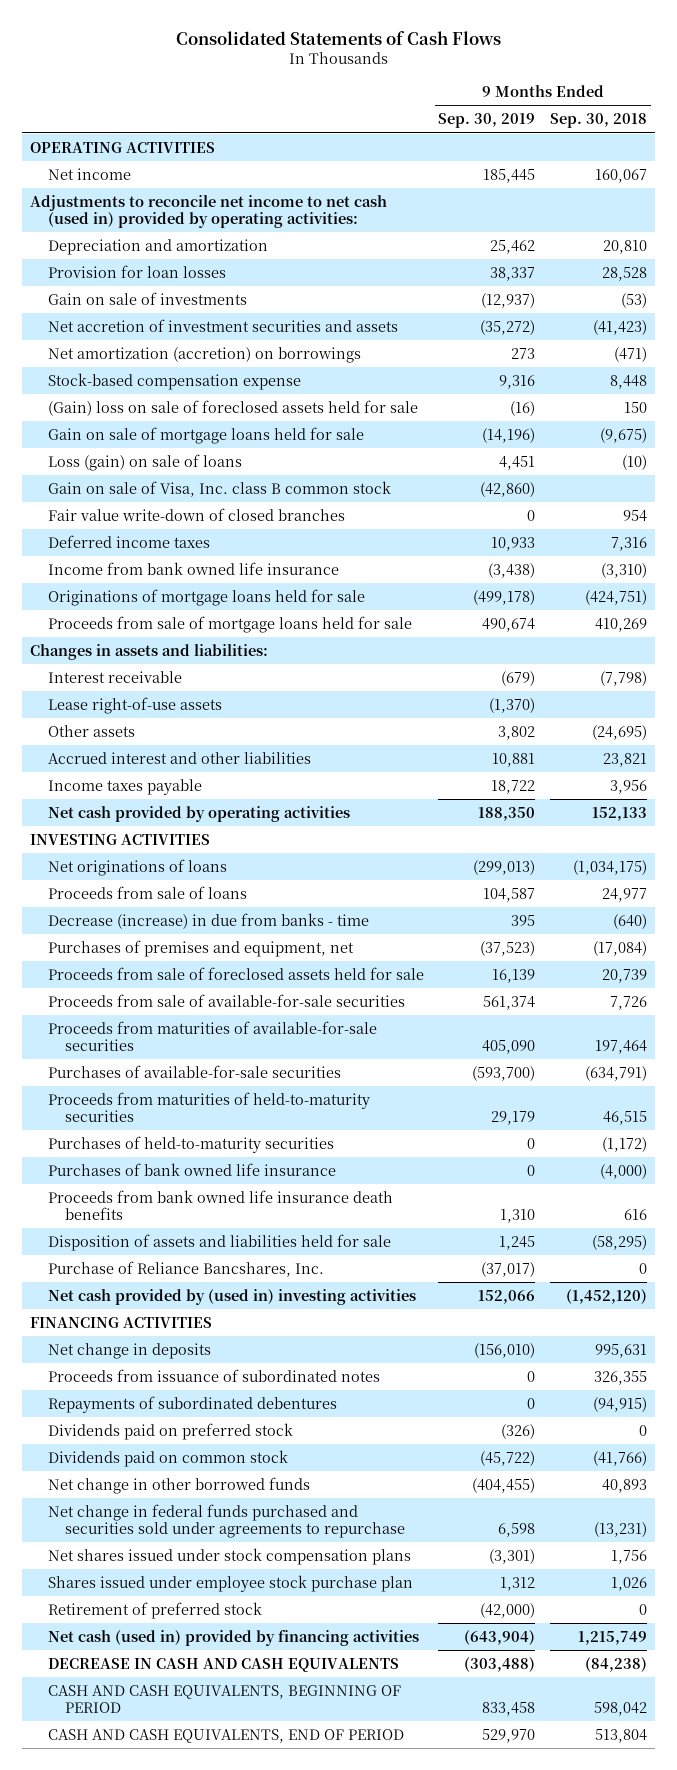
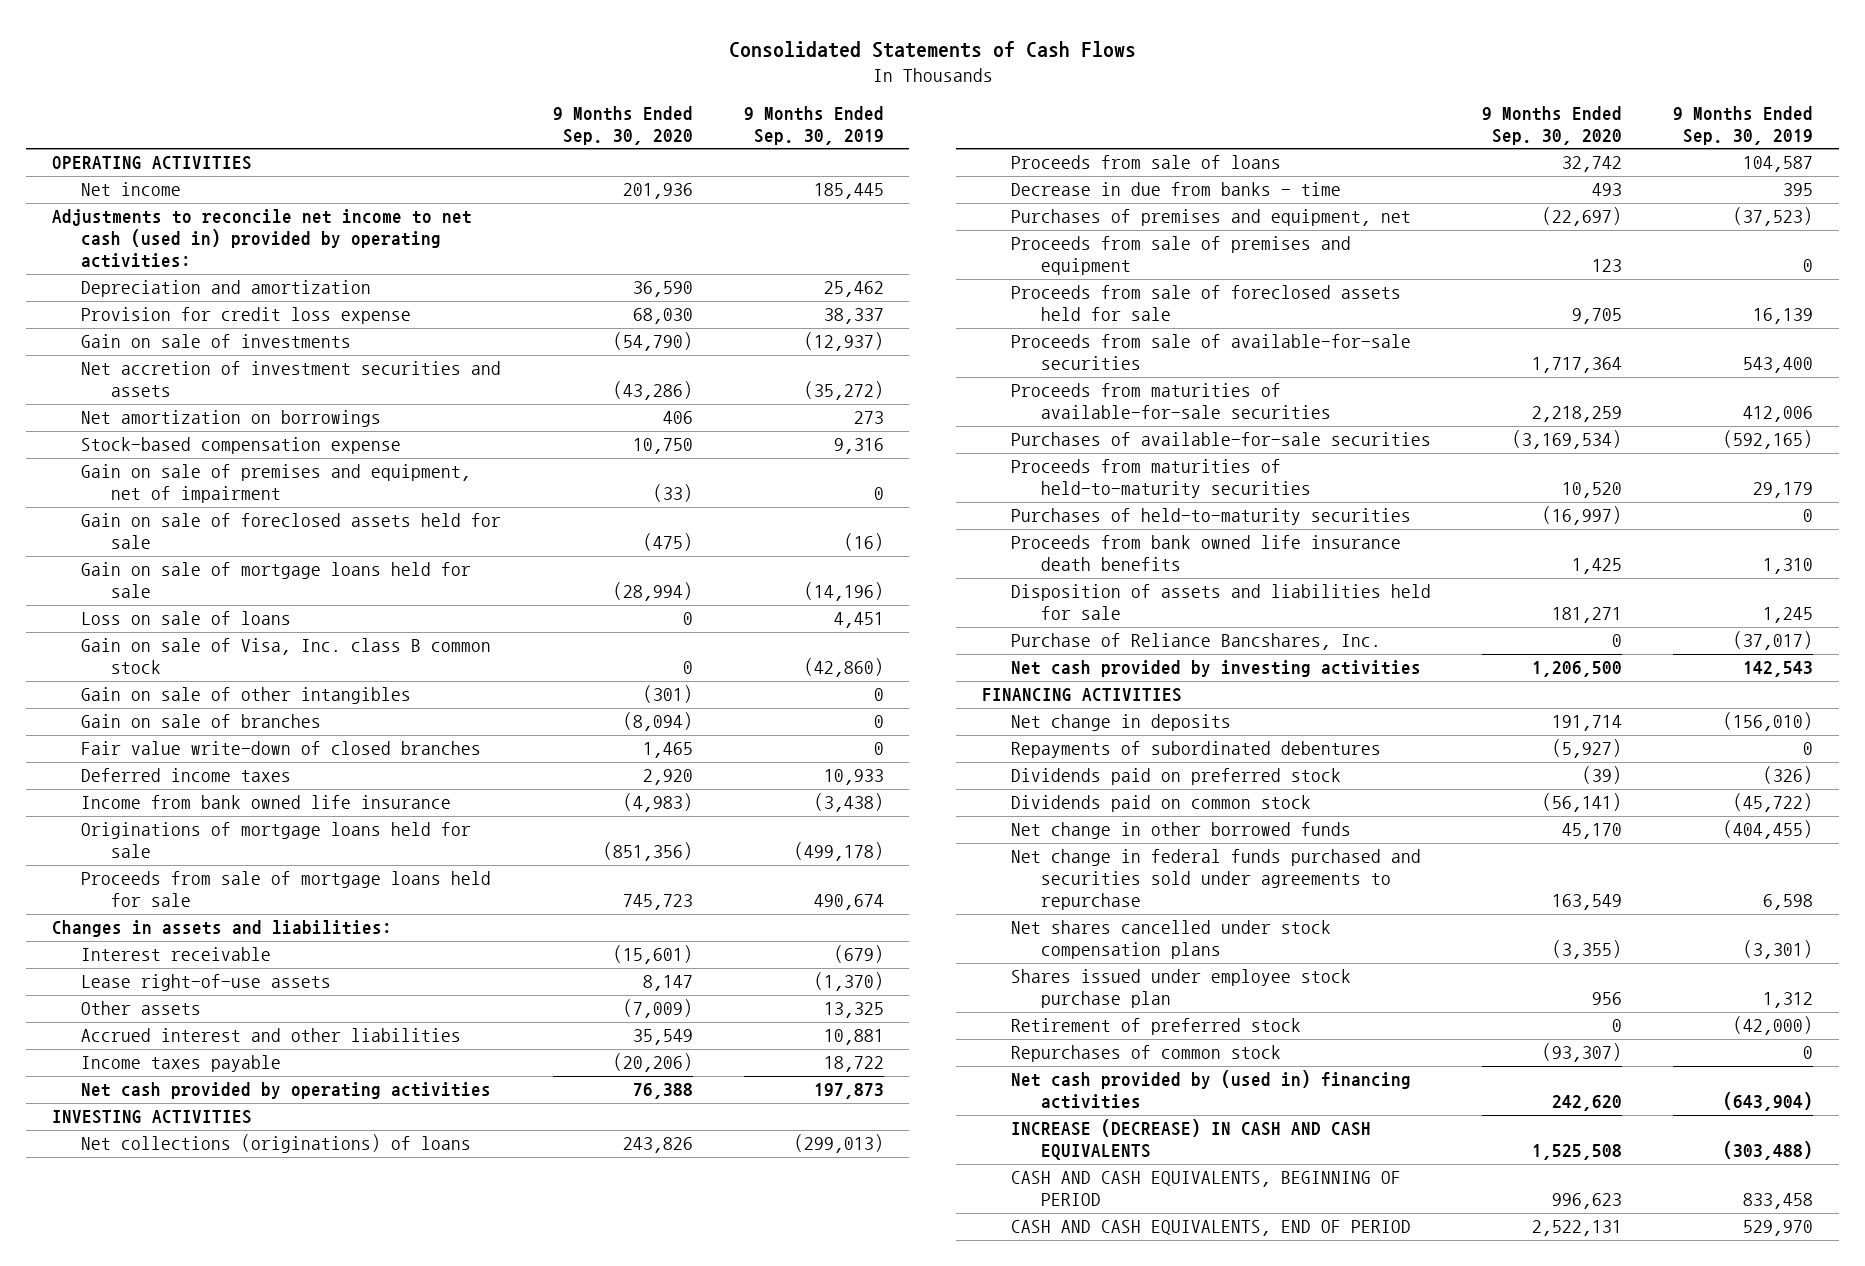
- | 9 Months Ended Sep. 30, 2019 | 9 Months Ended Sep. 30, 2018
+ | 9 Months Ended Sep. 30, 2020 | 9 Months Ended Sep. 30, 2019
- Provision for loan losses | 38,337 | 28,528
+ Provision for credit loss expense | 68,030 | 38,337
- Net amortization (accretion) on borrowings | 273 | (471)
+ Net amortization on borrowings | 406 | 273
- (Gain) loss on sale of foreclosed assets held for sale | (16) | 150
+ Gain on sale of premises and equipment, net of impairment | (33) | 0
+ Gain on sale of foreclosed assets held for sale | (475) | (16)
- Loss (gain) on sale of loans | 4,451 | (10)
+ Loss on sale of loans | 0 | 4,451
+ Gain on sale of other intangibles | (301) | 0
+ Gain on sale of branches | (8,094) | 0
- Other assets | 3,802 | (24,695)
+ Other assets | (7,009) | 13,325
- Net cash provided by operating activities | 188,350 | 152,133
+ Net cash provided by operating activities | 76,388 | 197,873
- Net originations of loans | (299,013) | (1,034,175)
+ Net collections (originations) of loans | 243,826 | (299,013)
- Decrease (increase) in due from banks - time | 395 | (640)
+ Decrease in due from banks - time | 493 | 395
+ Proceeds from sale of premises and equipment | 123 | 0
- Proceeds from sale of available-for-sale securities | 561,374 | 7,726
- Proceeds from maturities of available-for-sale securities | 405,090 | 197,464
- Purchases of available-for-sale securities | (593,700) | (634,791)
+ Proceeds from sale of available-for-sale securities | 1,717,364 | 543,400
+ Proceeds from maturities of available-for-sale securities | 2,218,259 | 412,006
+ Purchases of available-for-sale securities | (3,169,534) | (592,165)
- Purchases of bank owned life insurance | 0 | (4,000)
- Net cash provided by (used in) investing activities | 152,066 | (1,452,120)
+ Net cash provided by investing activities | 1,206,500 | 142,543
- Proceeds from issuance of subordinated notes | 0 | 326,355
- Net shares issued under stock compensation plans | (3,301) | 1,756
+ Net shares cancelled under stock compensation plans | (3,355) | (3,301)
- Net cash (used in) provided by financing activities | (643,904) | 1,215,749
- DECREASE IN CASH AND CASH EQUIVALENTS | (303,488) | (84,238)
+ Repurchases of common stock | (93,307) | 0
+ Net cash provided by (used in) financing activities | 242,620 | (643,904)
+ INCREASE (DECREASE) IN CASH AND CASH EQUIVALENTS | 1,525,508 | (303,488)

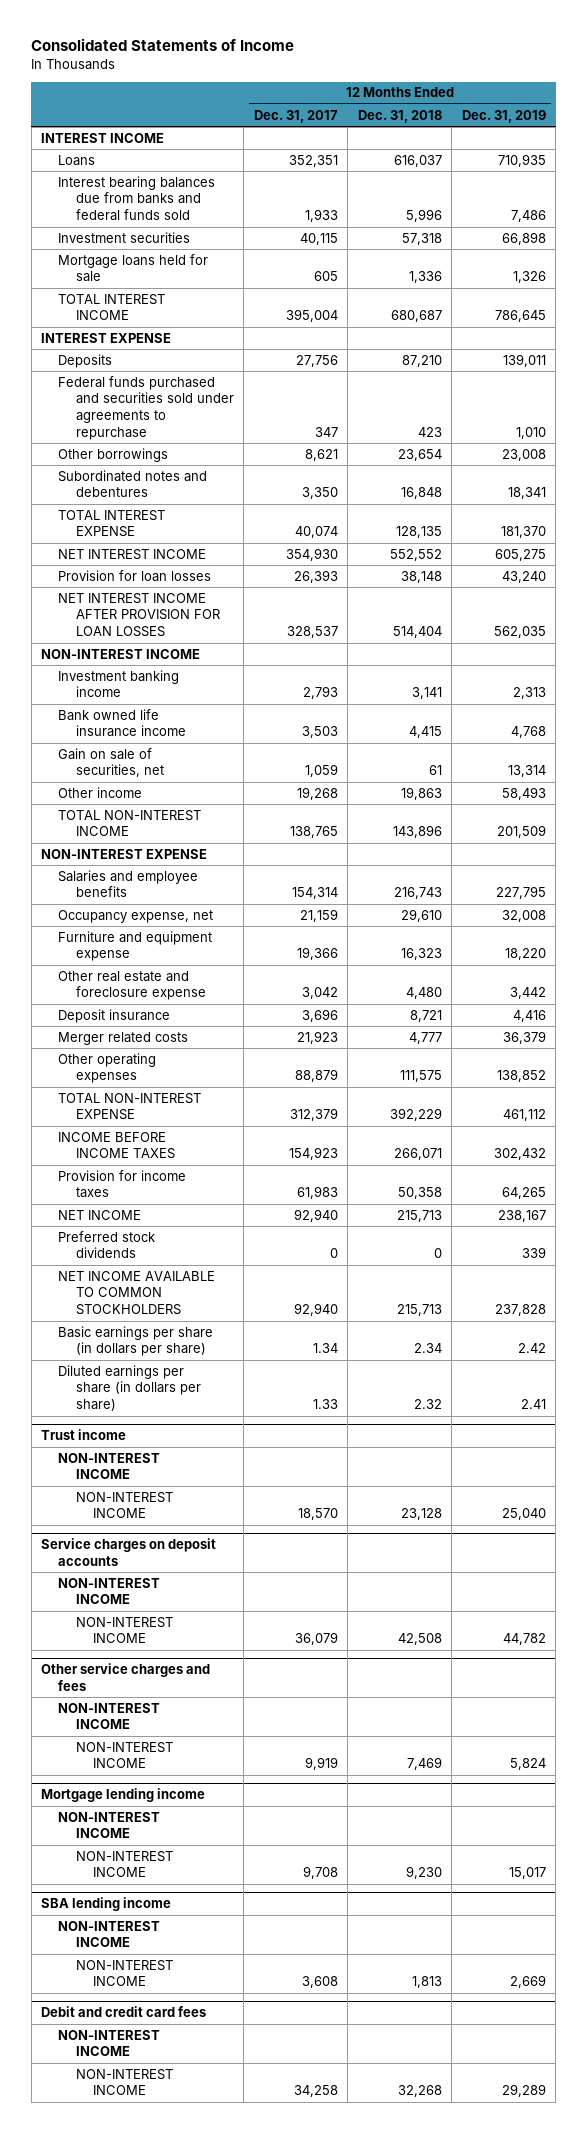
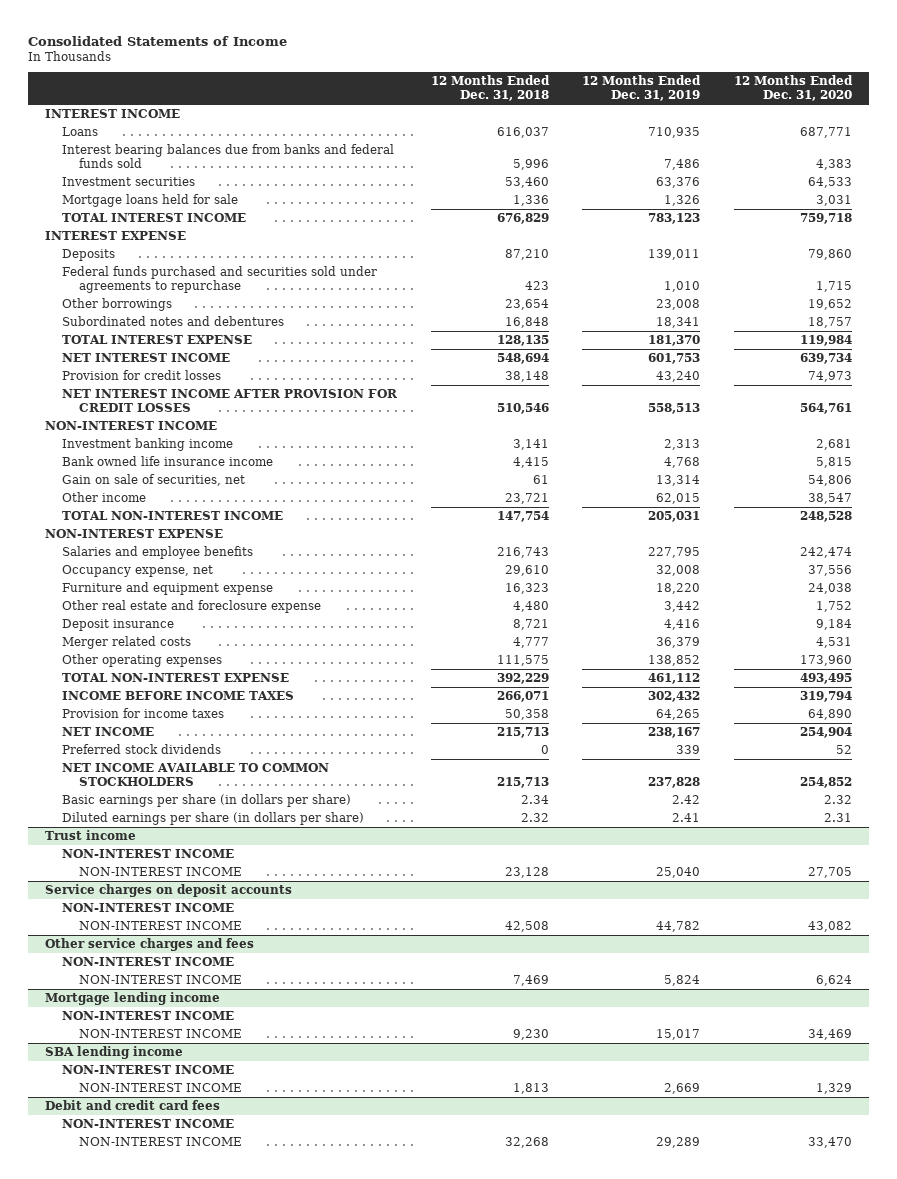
- | 12 Months Ended Dec. 31, 2017 | 12 Months Ended Dec. 31, 2018 | 12 Months Ended Dec. 31, 2019
+ | 12 Months Ended Dec. 31, 2018 | 12 Months Ended Dec. 31, 2019 | 12 Months Ended Dec. 31, 2020
- Investment securities | 40,115 | 57,318 | 66,898
+ Investment securities | 53,460 | 63,376 | 64,533
- TOTAL INTEREST INCOME | 395,004 | 680,687 | 786,645
+ TOTAL INTEREST INCOME | 676,829 | 783,123 | 759,718
- NET INTEREST INCOME | 354,930 | 552,552 | 605,275
- Provision for loan losses | 26,393 | 38,148 | 43,240
- NET INTEREST INCOME AFTER PROVISION FOR LOAN LOSSES | 328,537 | 514,404 | 562,035
+ NET INTEREST INCOME | 548,694 | 601,753 | 639,734
+ Provision for credit losses | 38,148 | 43,240 | 74,973
+ NET INTEREST INCOME AFTER PROVISION FOR CREDIT LOSSES | 510,546 | 558,513 | 564,761
- Other income | 19,268 | 19,863 | 58,493
- TOTAL NON-INTEREST INCOME | 138,765 | 143,896 | 201,509
+ Other income | 23,721 | 62,015 | 38,547
+ TOTAL NON-INTEREST INCOME | 147,754 | 205,031 | 248,528

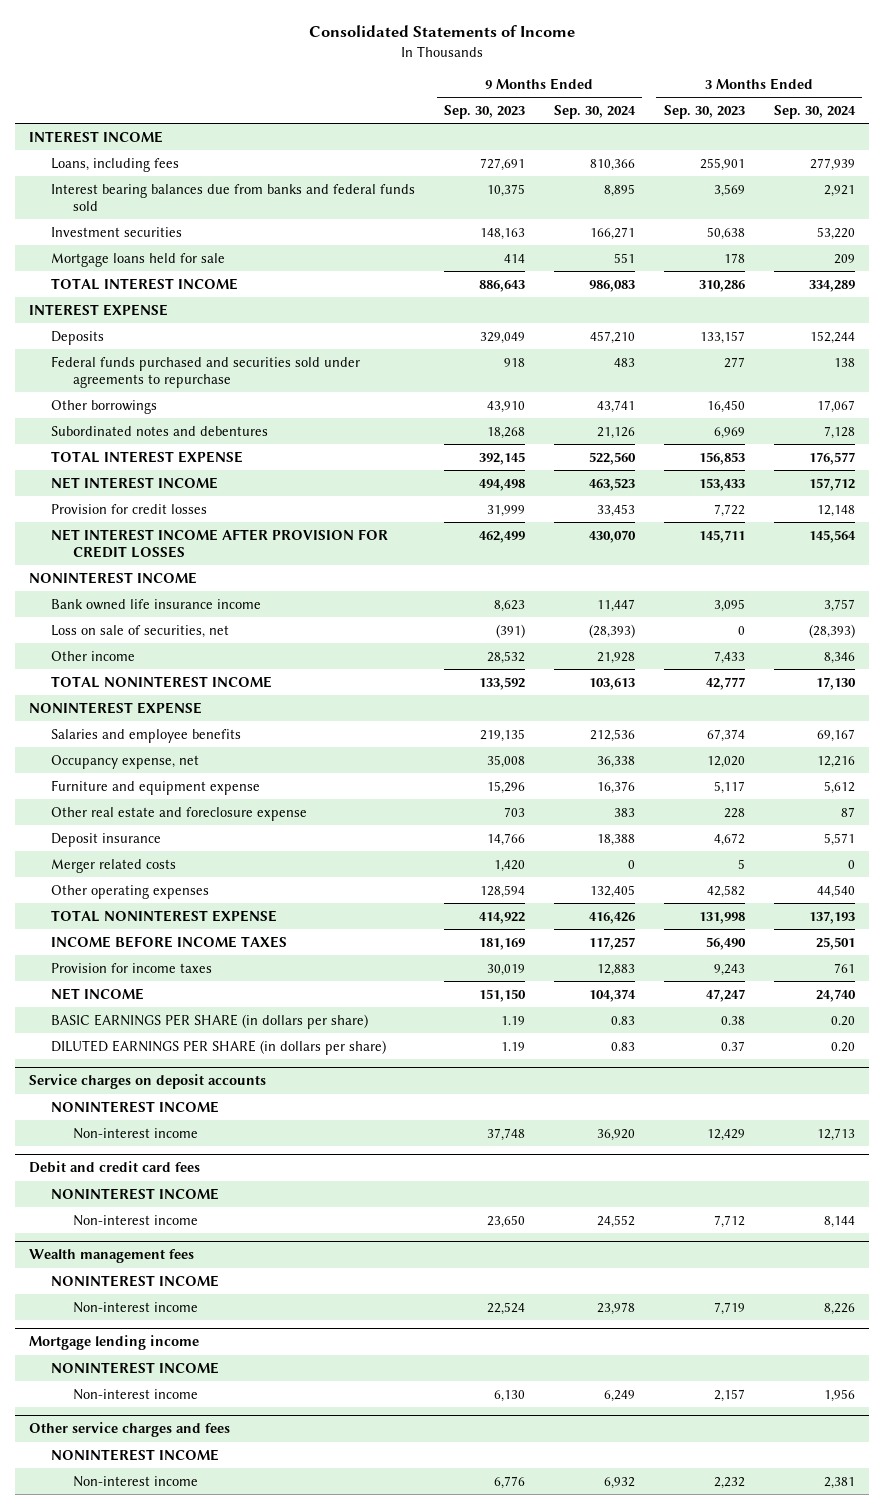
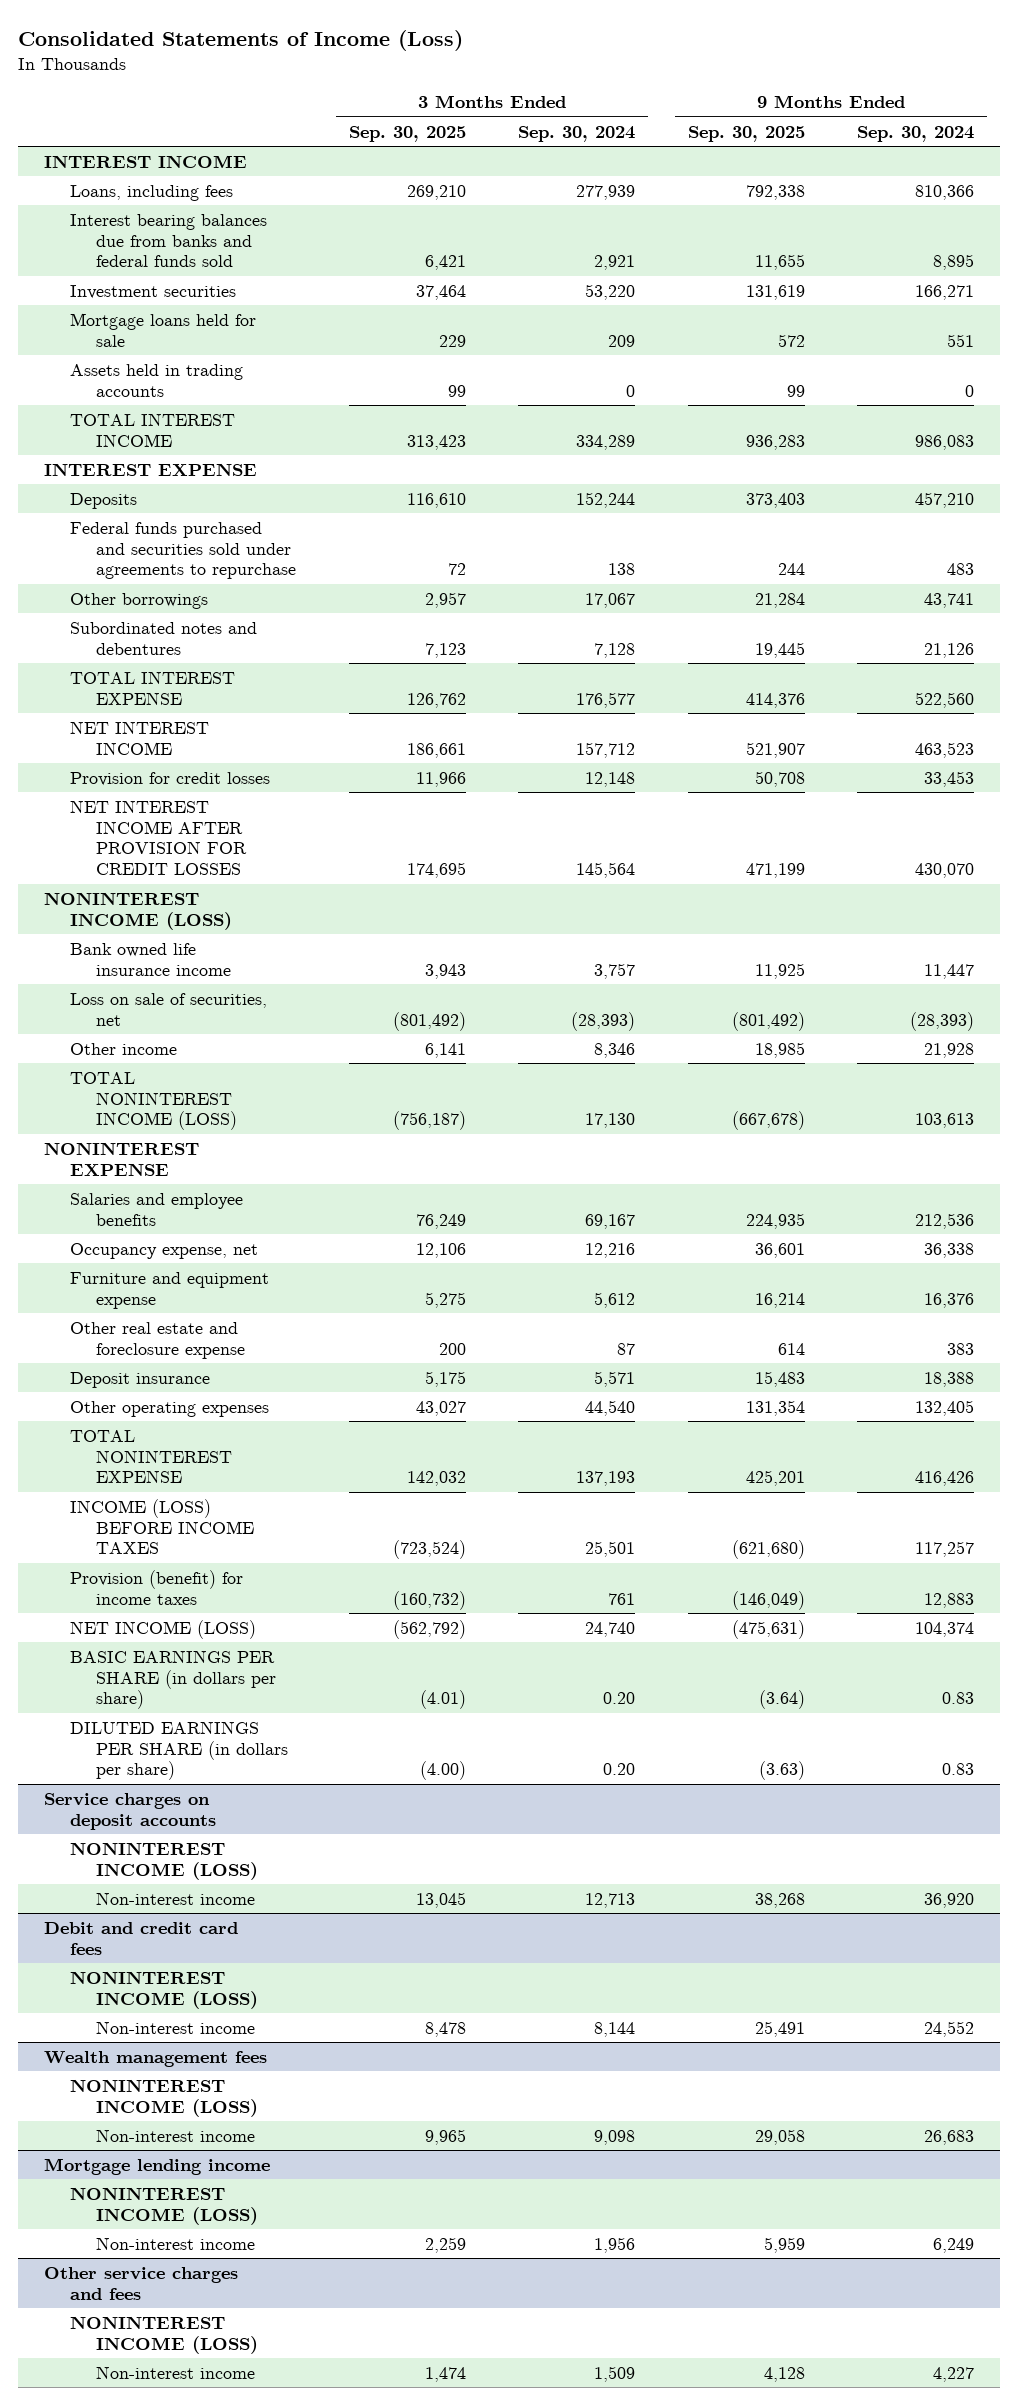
- Consolidated Statements of Income
+ Consolidated Statements of Income (Loss)
- | 9 Months Ended Sep. 30, 2023 | 9 Months Ended Sep. 30, 2024 | 3 Months Ended Sep. 30, 2023 | 3 Months Ended Sep. 30, 2024
+ | 3 Months Ended Sep. 30, 2025 | 3 Months Ended Sep. 30, 2024 | 9 Months Ended Sep. 30, 2025 | 9 Months Ended Sep. 30, 2024
+ Assets held in trading accounts | 99 | 0 | 99 | 0
- NONINTEREST INCOME
+ NONINTEREST INCOME (LOSS)
- TOTAL NONINTEREST INCOME | 133,592 | 103,613 | 42,777 | 17,130
+ TOTAL NONINTEREST INCOME (LOSS) | (756,187) | 17,130 | (667,678) | 103,613
- Merger related costs | 1,420 | 0 | 5 | 0
- INCOME BEFORE INCOME TAXES | 181,169 | 117,257 | 56,490 | 25,501
- Provision for income taxes | 30,019 | 12,883 | 9,243 | 761
- NET INCOME | 151,150 | 104,374 | 47,247 | 24,740
+ INCOME (LOSS) BEFORE INCOME TAXES | (723,524) | 25,501 | (621,680) | 117,257
+ Provision (benefit) for income taxes | (160,732) | 761 | (146,049) | 12,883
+ NET INCOME (LOSS) | (562,792) | 24,740 | (475,631) | 104,374
@ Service charges on deposit accounts
- NONINTEREST INCOME
+ NONINTEREST INCOME (LOSS)
@ Debit and credit card fees
- NONINTEREST INCOME
+ NONINTEREST INCOME (LOSS)
@ Wealth management fees
- NONINTEREST INCOME
- Non-interest income | 22,524 | 23,978 | 7,719 | 8,226
+ NONINTEREST INCOME (LOSS)
+ Non-interest income | 9,965 | 9,098 | 29,058 | 26,683
@ Mortgage lending income
- NONINTEREST INCOME
+ NONINTEREST INCOME (LOSS)
@ Other service charges and fees
- NONINTEREST INCOME
- Non-interest income | 6,776 | 6,932 | 2,232 | 2,381
+ NONINTEREST INCOME (LOSS)
+ Non-interest income | 1,474 | 1,509 | 4,128 | 4,227

